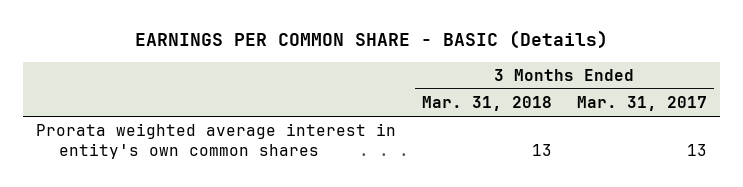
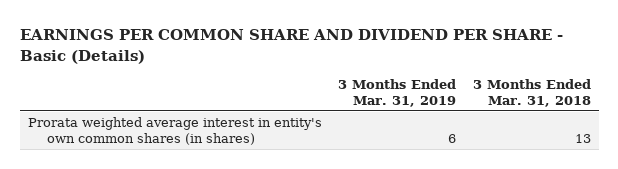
- EARNINGS PER COMMON SHARE - BASIC (Details)
+ EARNINGS PER COMMON SHARE AND DIVIDEND PER SHARE - Basic (Details)
- | 3 Months Ended Mar. 31, 2018 | 3 Months Ended Mar. 31, 2017
+ | 3 Months Ended Mar. 31, 2019 | 3 Months Ended Mar. 31, 2018
- Prorata weighted average interest in entity's own common shares | 13 | 13
+ Prorata weighted average interest in entity's own common shares (in shares) | 6 | 13

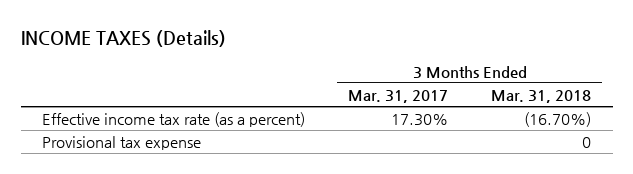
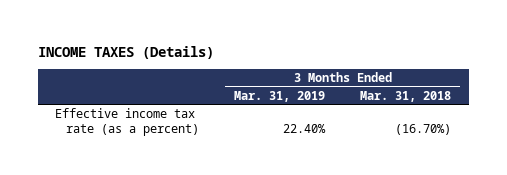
- | 3 Months Ended Mar. 31, 2017 | 3 Months Ended Mar. 31, 2018
+ | 3 Months Ended Mar. 31, 2019 | 3 Months Ended Mar. 31, 2018
- Provisional tax expense | | 0

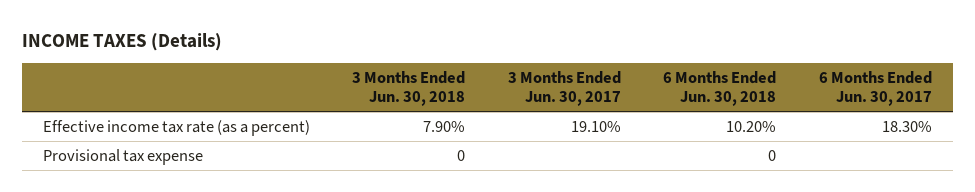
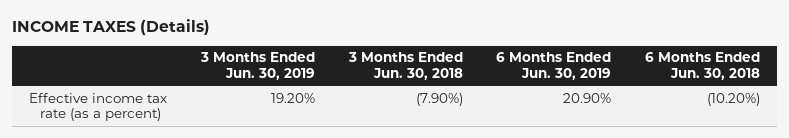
- | 3 Months Ended Jun. 30, 2018 | 3 Months Ended Jun. 30, 2017 | 6 Months Ended Jun. 30, 2018 | 6 Months Ended Jun. 30, 2017
+ | 3 Months Ended Jun. 30, 2019 | 3 Months Ended Jun. 30, 2018 | 6 Months Ended Jun. 30, 2019 | 6 Months Ended Jun. 30, 2018
- Effective income tax rate (as a percent) | 7.90% | 19.10% | 10.20% | 18.30%
- Provisional tax expense | 0 | | 0 |
+ Effective income tax rate (as a percent) | 19.20% | (7.90%) | 20.90% | (10.20%)

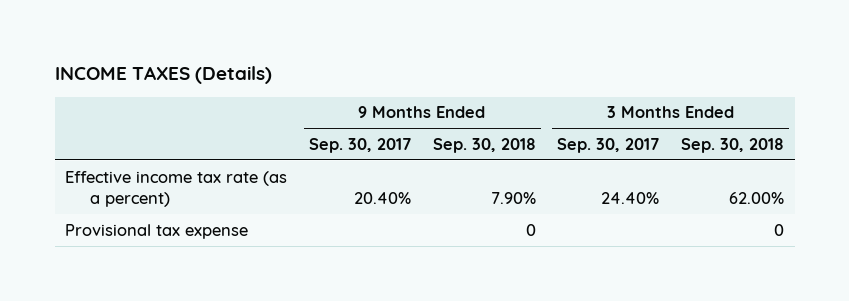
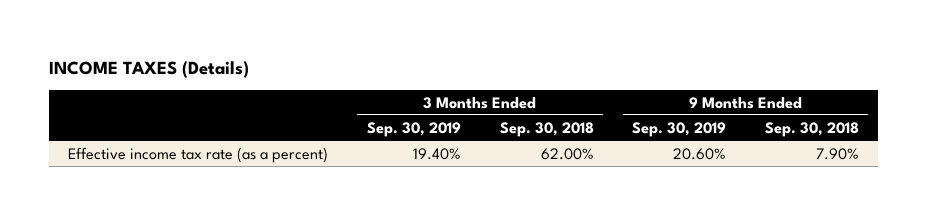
- | 9 Months Ended Sep. 30, 2017 | 9 Months Ended Sep. 30, 2018 | 3 Months Ended Sep. 30, 2017 | 3 Months Ended Sep. 30, 2018
+ | 3 Months Ended Sep. 30, 2019 | 3 Months Ended Sep. 30, 2018 | 9 Months Ended Sep. 30, 2019 | 9 Months Ended Sep. 30, 2018
- Provisional tax expense | | 0 | | 0

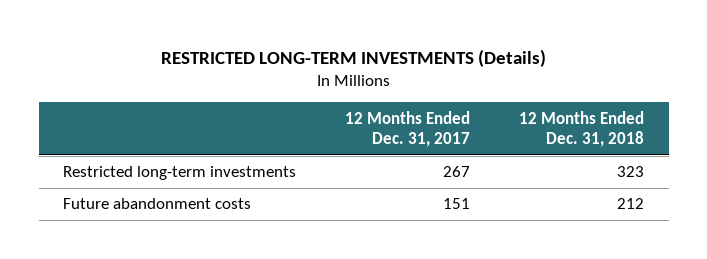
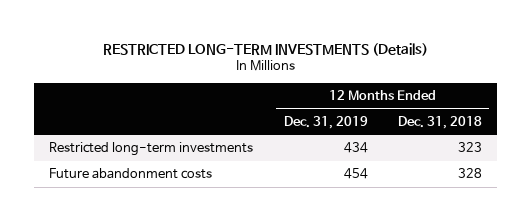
- | 12 Months Ended Dec. 31, 2017 | 12 Months Ended Dec. 31, 2018
+ | 12 Months Ended Dec. 31, 2019 | 12 Months Ended Dec. 31, 2018
- Future abandonment costs | 151 | 212
+ Future abandonment costs | 454 | 328

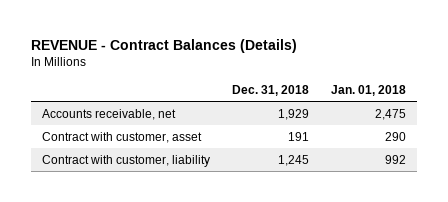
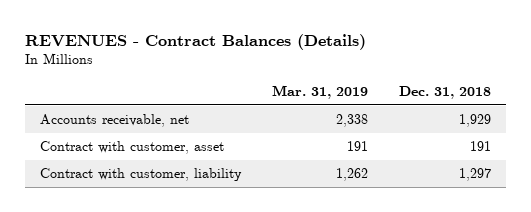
- REVENUE - Contract Balances (Details)
+ REVENUES - Contract Balances (Details)
- | Dec. 31, 2018 | Jan. 01, 2018
+ | Mar. 31, 2019 | Dec. 31, 2018
- Contract with customer, liability | 1,245 | 992
+ Contract with customer, liability | 1,262 | 1,297

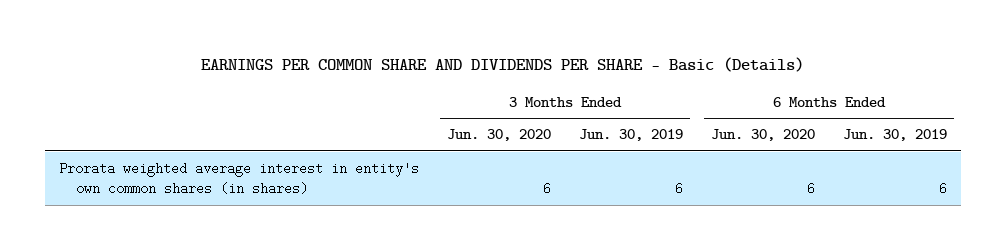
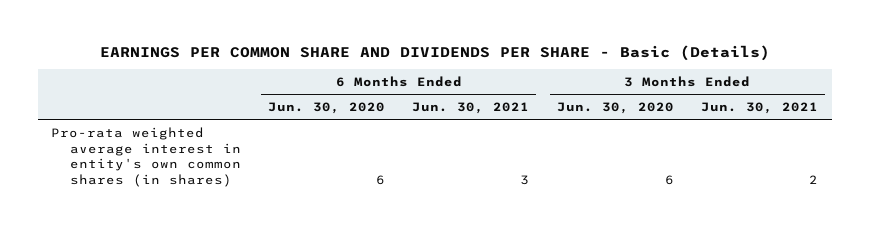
- | 3 Months Ended Jun. 30, 2020 | 3 Months Ended Jun. 30, 2019 | 6 Months Ended Jun. 30, 2020 | 6 Months Ended Jun. 30, 2019
+ | 6 Months Ended Jun. 30, 2020 | 6 Months Ended Jun. 30, 2021 | 3 Months Ended Jun. 30, 2020 | 3 Months Ended Jun. 30, 2021
- Prorata weighted average interest in entity's own common shares (in shares) | 6 | 6 | 6 | 6
+ Pro-rata weighted average interest in entity's own common shares (in shares) | 6 | 3 | 6 | 2

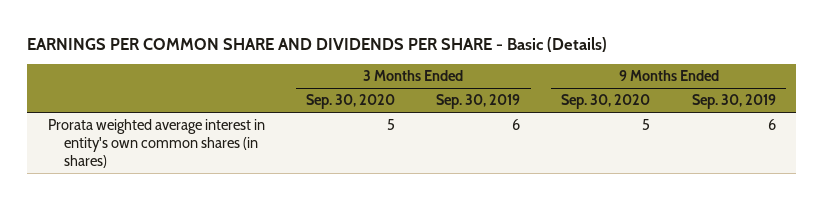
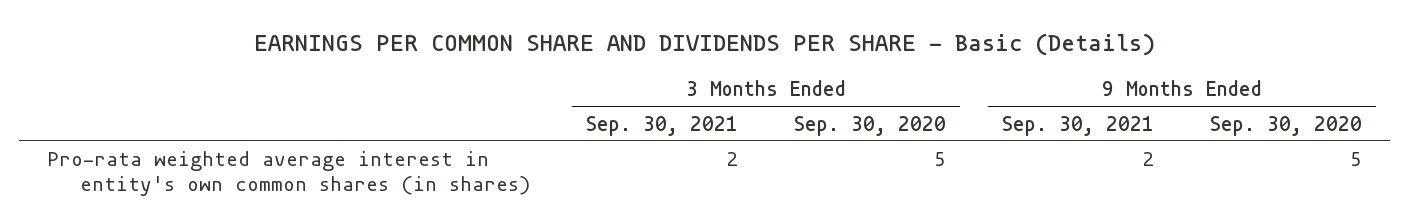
- | 3 Months Ended Sep. 30, 2020 | 3 Months Ended Sep. 30, 2019 | 9 Months Ended Sep. 30, 2020 | 9 Months Ended Sep. 30, 2019
+ | 3 Months Ended Sep. 30, 2021 | 3 Months Ended Sep. 30, 2020 | 9 Months Ended Sep. 30, 2021 | 9 Months Ended Sep. 30, 2020
- Prorata weighted average interest in entity's own common shares (in shares) | 5 | 6 | 5 | 6
+ Pro-rata weighted average interest in entity's own common shares (in shares) | 2 | 5 | 2 | 5

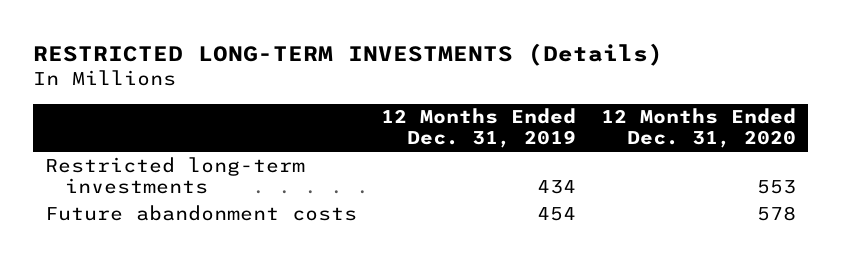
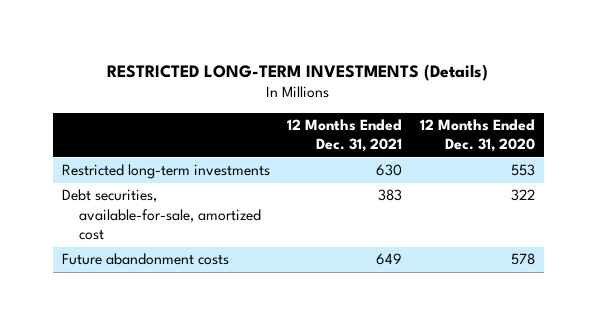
- | 12 Months Ended Dec. 31, 2019 | 12 Months Ended Dec. 31, 2020
+ | 12 Months Ended Dec. 31, 2021 | 12 Months Ended Dec. 31, 2020
+ Debt securities, available-for-sale, amortized cost | 383 | 322

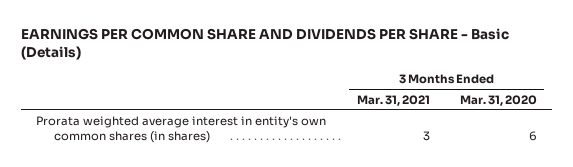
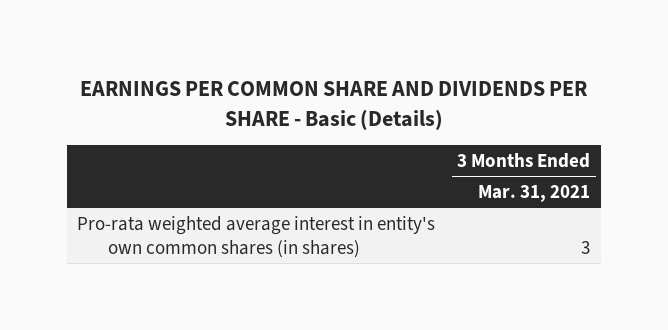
- | 3 Months Ended Mar. 31, 2021 | 3 Months Ended Mar. 31, 2020
+ | 3 Months Ended Mar. 31, 2021
- Prorata weighted average interest in entity's own common shares (in shares) | 3 | 6
+ Pro-rata weighted average interest in entity's own common shares (in shares) | 3

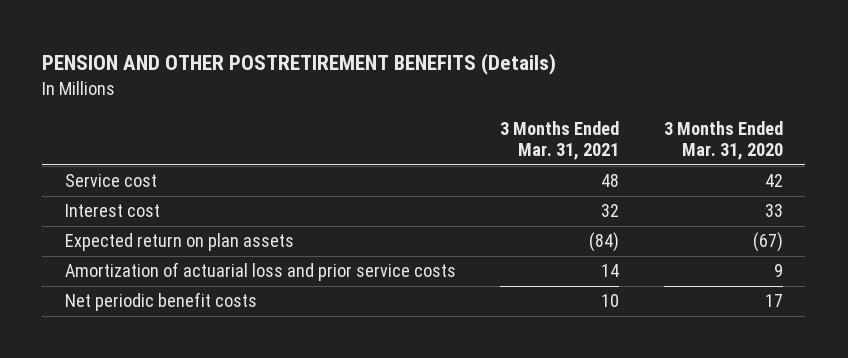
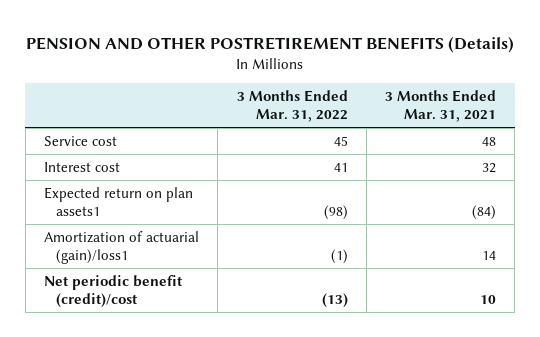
- | 3 Months Ended Mar. 31, 2021 | 3 Months Ended Mar. 31, 2020
+ | 3 Months Ended Mar. 31, 2022 | 3 Months Ended Mar. 31, 2021
- Expected return on plan assets | (84) | (67)
- Amortization of actuarial loss and prior service costs | 14 | 9
- Net periodic benefit costs | 10 | 17
+ Expected return on plan assets1 | (98) | (84)
+ Amortization of actuarial (gain)/loss1 | (1) | 14
+ Net periodic benefit (credit)/cost | (13) | 10

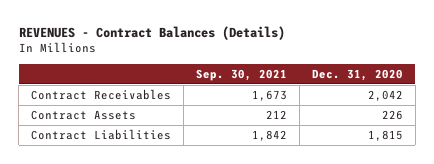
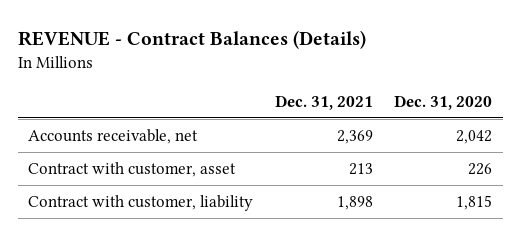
- REVENUES - Contract Balances (Details)
+ REVENUE - Contract Balances (Details)
- | Sep. 30, 2021 | Dec. 31, 2020
+ | Dec. 31, 2021 | Dec. 31, 2020
- Contract Receivables | 1,673 | 2,042
- Contract Assets | 212 | 226
- Contract Liabilities | 1,842 | 1,815
+ Accounts receivable, net | 2,369 | 2,042
+ Contract with customer, asset | 213 | 226
+ Contract with customer, liability | 1,898 | 1,815

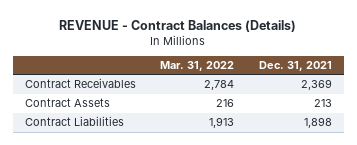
- | Dec. 31, 2021 | Dec. 31, 2020
+ | Mar. 31, 2022 | Dec. 31, 2021
- Accounts receivable, net | 2,369 | 2,042
- Contract with customer, asset | 213 | 226
- Contract with customer, liability | 1,898 | 1,815
+ Contract Receivables | 2,784 | 2,369
+ Contract Assets | 216 | 213
+ Contract Liabilities | 1,913 | 1,898

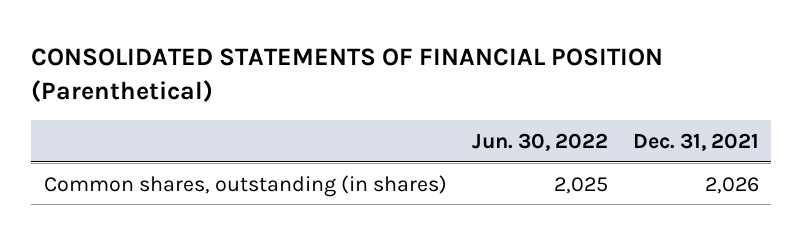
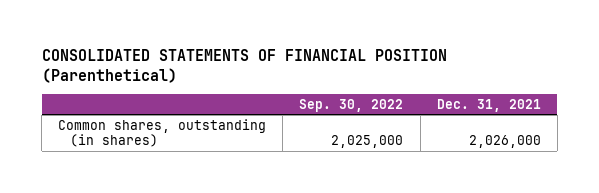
- | Jun. 30, 2022 | Dec. 31, 2021
+ | Sep. 30, 2022 | Dec. 31, 2021
- Common shares, outstanding (in shares) | 2,025 | 2,026
+ Common shares, outstanding (in shares) | 2,025,000 | 2,026,000

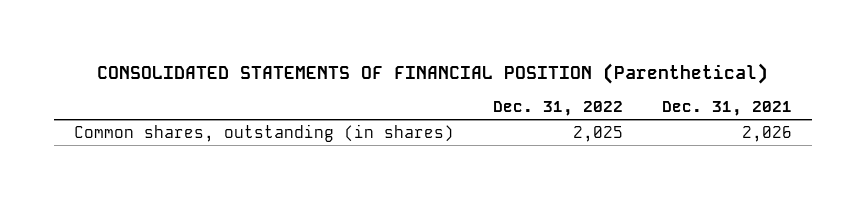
- | Sep. 30, 2022 | Dec. 31, 2021
+ | Dec. 31, 2022 | Dec. 31, 2021
- Common shares, outstanding (in shares) | 2,025,000 | 2,026,000
+ Common shares, outstanding (in shares) | 2,025 | 2,026

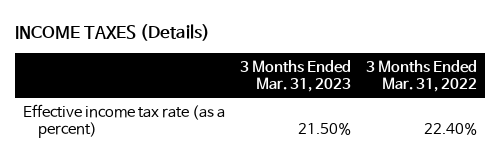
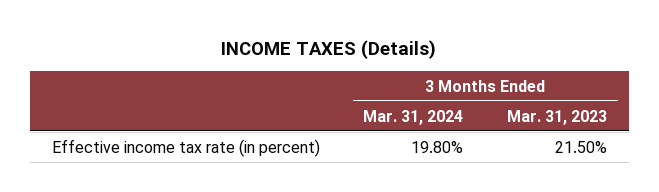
- | 3 Months Ended Mar. 31, 2023 | 3 Months Ended Mar. 31, 2022
+ | 3 Months Ended Mar. 31, 2024 | 3 Months Ended Mar. 31, 2023
- Effective income tax rate (as a percent) | 21.50% | 22.40%
+ Effective income tax rate (in percent) | 19.80% | 21.50%

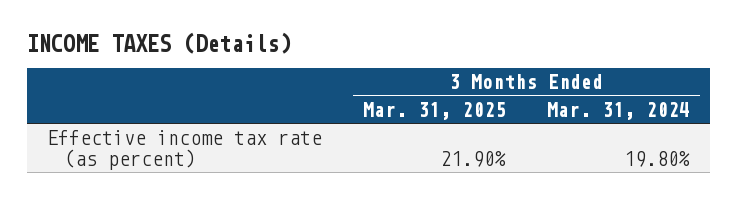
- | 3 Months Ended Mar. 31, 2024 | 3 Months Ended Mar. 31, 2023
+ | 3 Months Ended Mar. 31, 2025 | 3 Months Ended Mar. 31, 2024
- Effective income tax rate (in percent) | 19.80% | 21.50%
+ Effective income tax rate (as percent) | 21.90% | 19.80%

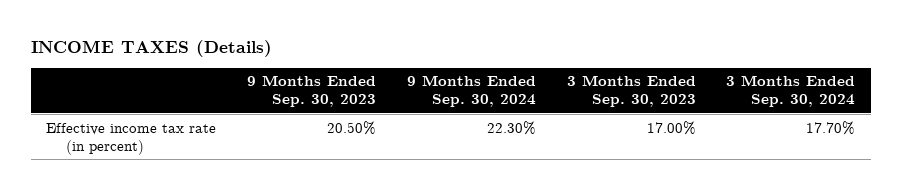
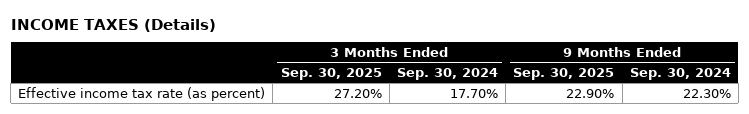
- | 9 Months Ended Sep. 30, 2023 | 9 Months Ended Sep. 30, 2024 | 3 Months Ended Sep. 30, 2023 | 3 Months Ended Sep. 30, 2024
+ | 3 Months Ended Sep. 30, 2025 | 3 Months Ended Sep. 30, 2024 | 9 Months Ended Sep. 30, 2025 | 9 Months Ended Sep. 30, 2024
- Effective income tax rate (in percent) | 20.50% | 22.30% | 17.00% | 17.70%
+ Effective income tax rate (as percent) | 27.20% | 17.70% | 22.90% | 22.30%

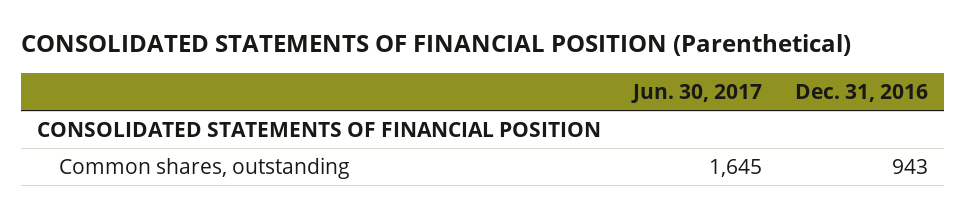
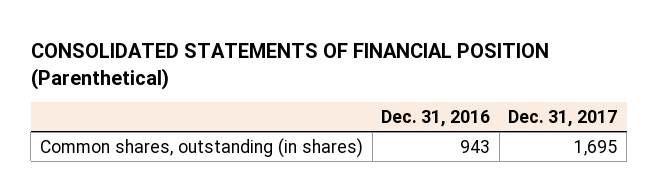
- | Jun. 30, 2017 | Dec. 31, 2016
+ | Dec. 31, 2016 | Dec. 31, 2017
- CONSOLIDATED STATEMENTS OF FINANCIAL POSITION
- Common shares, outstanding | 1,645 | 943
+ Common shares, outstanding (in shares) | 943 | 1,695

